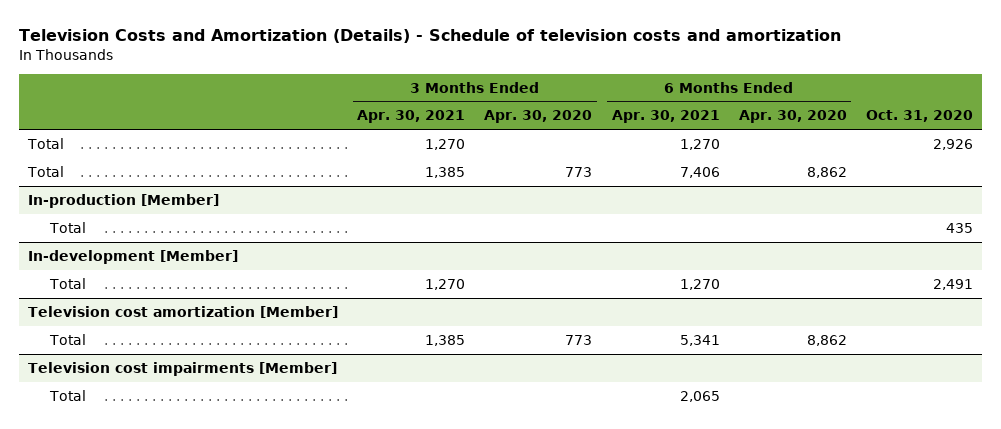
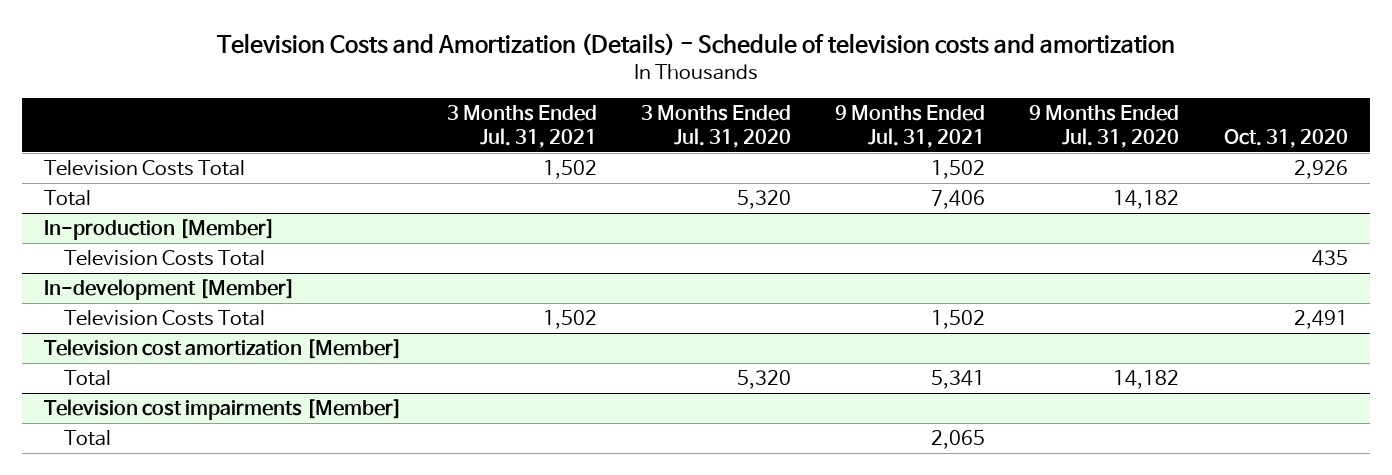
- | 3 Months Ended Apr. 30, 2021 | 3 Months Ended Apr. 30, 2020 | 6 Months Ended Apr. 30, 2021 | 6 Months Ended Apr. 30, 2020 | Oct. 31, 2020
+ | 3 Months Ended Jul. 31, 2021 | 3 Months Ended Jul. 31, 2020 | 9 Months Ended Jul. 31, 2021 | 9 Months Ended Jul. 31, 2020 | Oct. 31, 2020
- Total | 1,270 | | 1,270 | | 2,926
+ Television Costs Total | 1,502 | | 1,502 | | 2,926
@ In-production [Member]
- Total | | | | | 435
+ Television Costs Total | | | | | 435
@ In-development [Member]
- Total | 1,270 | | 1,270 | | 2,491
+ Television Costs Total | 1,502 | | 1,502 | | 2,491

